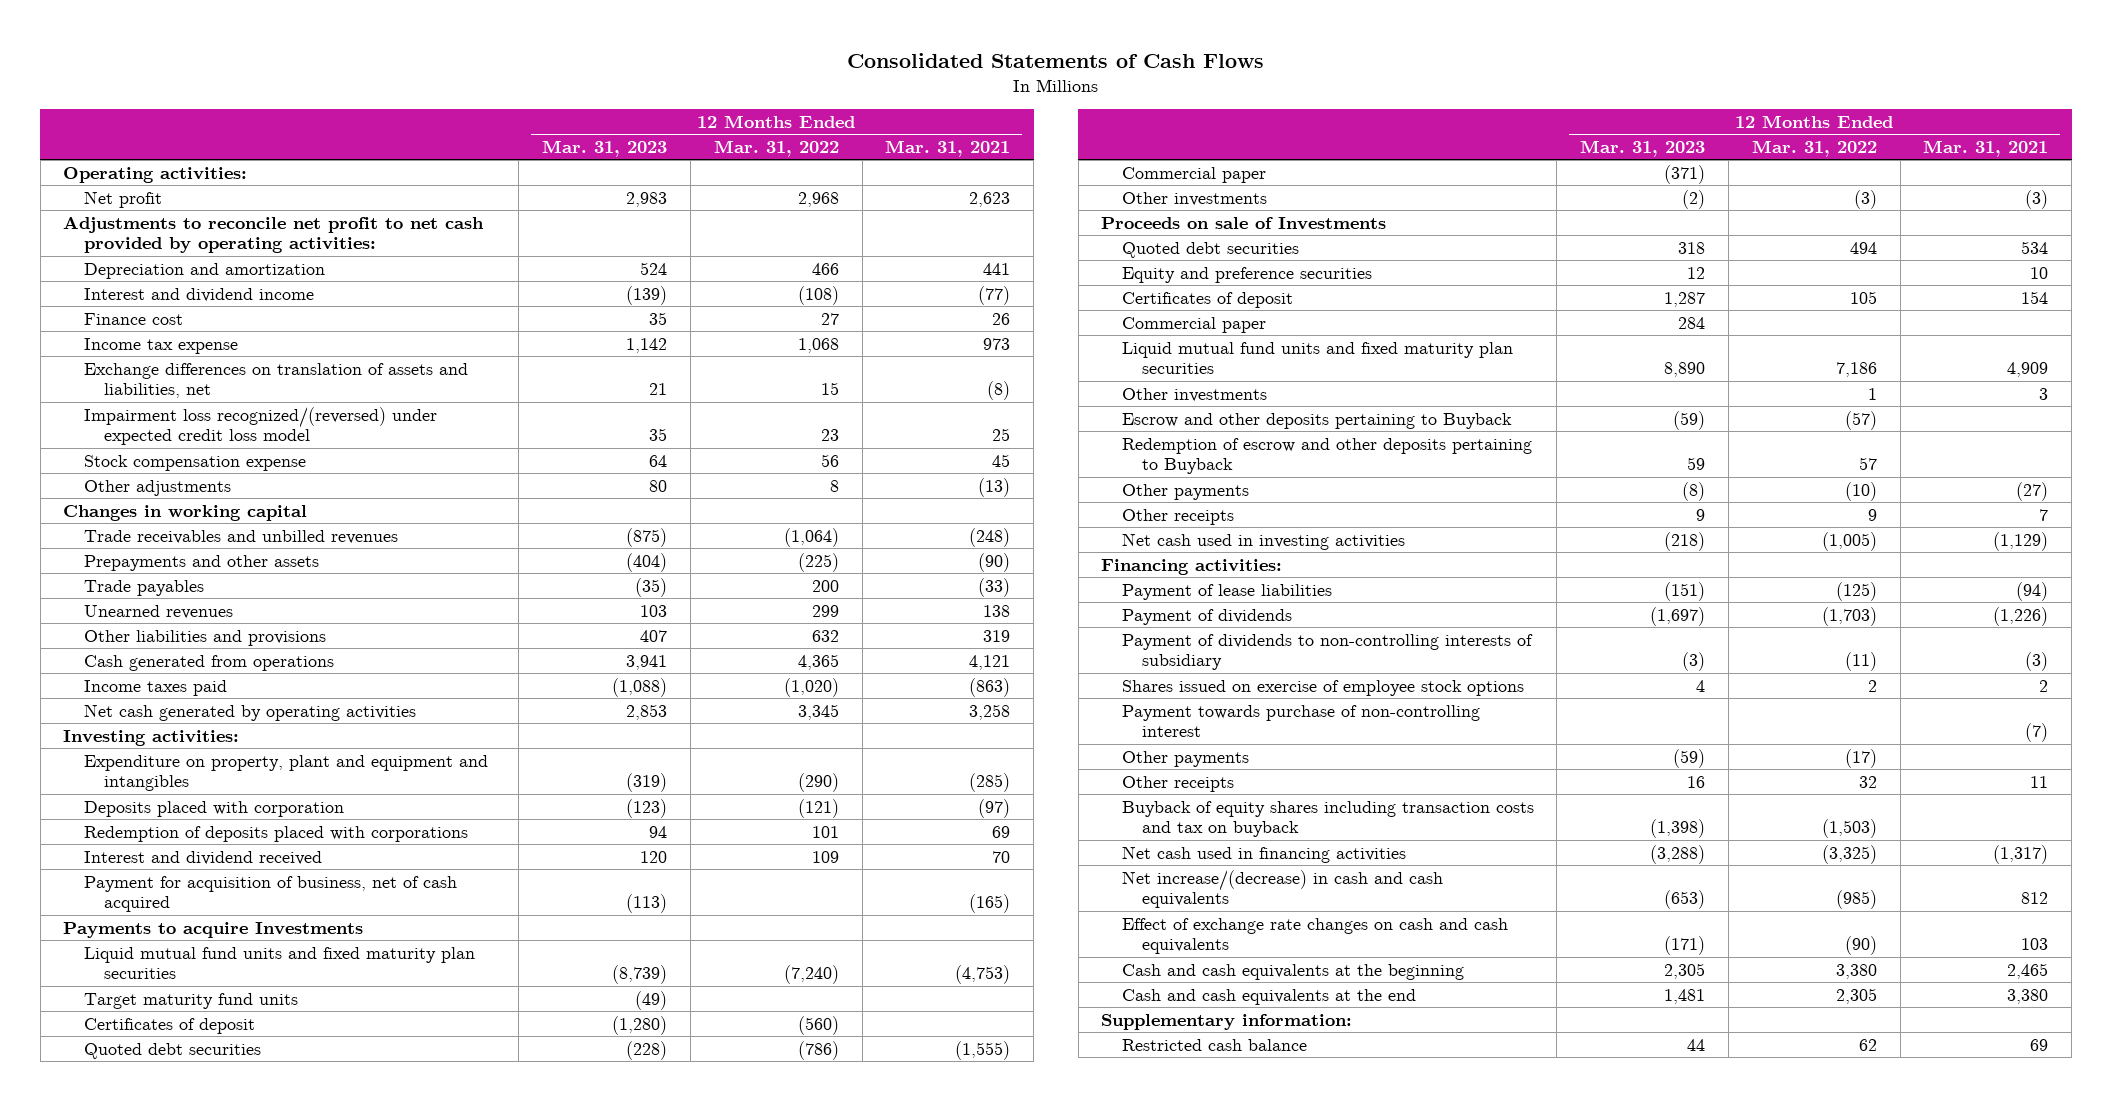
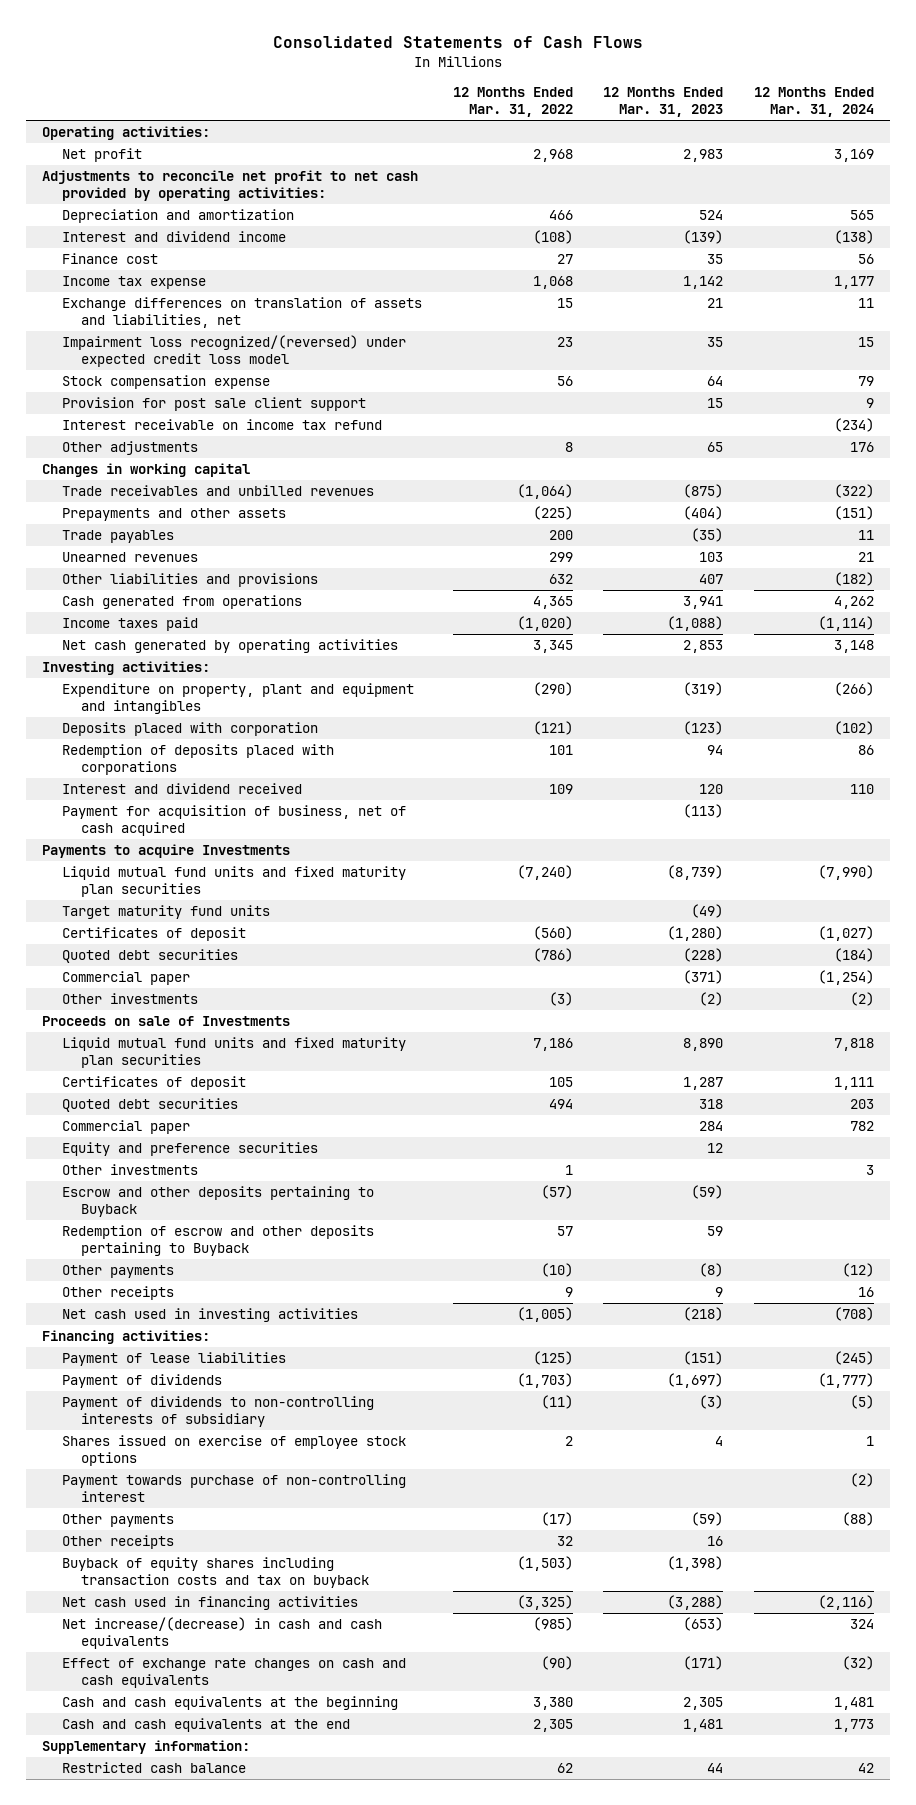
- | 12 Months Ended Mar. 31, 2023 | 12 Months Ended Mar. 31, 2022 | 12 Months Ended Mar. 31, 2021
+ | 12 Months Ended Mar. 31, 2022 | 12 Months Ended Mar. 31, 2023 | 12 Months Ended Mar. 31, 2024
- Other adjustments | 80 | 8 | (13)
+ Provision for post sale client support | | 15 | 9
+ Interest receivable on income tax refund | | | (234)
+ Other adjustments | 8 | 65 | 176
moved up: Liquid mutual fund units and fixed maturity plan securities | 7,186 | 8,890 | 7,818
moved down: Quoted debt securities | 494 | 318 | 203
moved down: Equity and preference securities | | 12 |

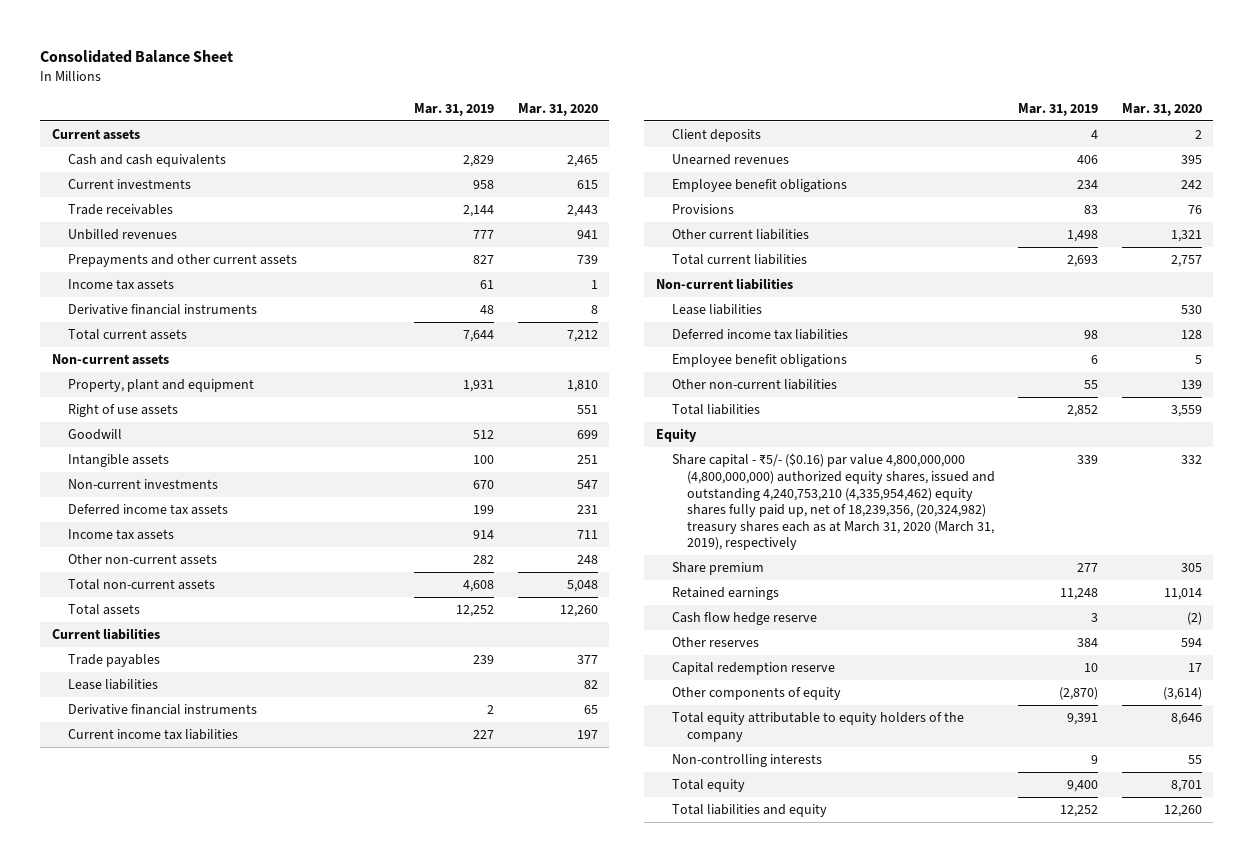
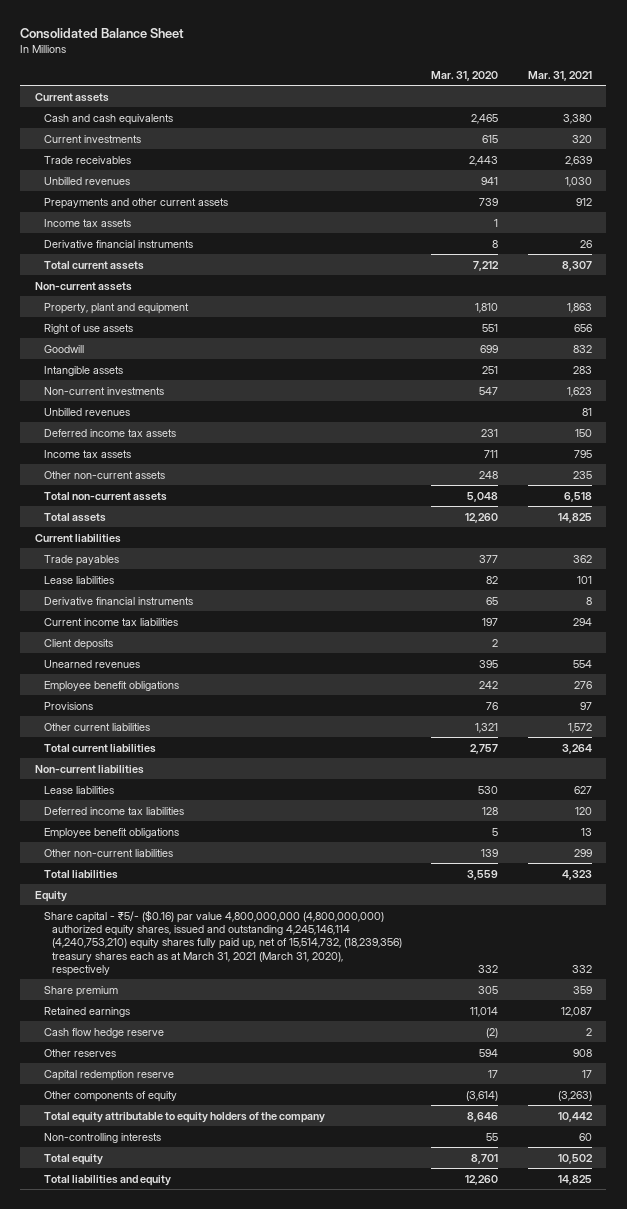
- | Mar. 31, 2019 | Mar. 31, 2020
+ | Mar. 31, 2020 | Mar. 31, 2021
+ Unbilled revenues | | 81
- Share capital - ₹5/- ($0.16) par value 4,800,000,000 (4,800,000,000) authorized equity shares, issued and outstanding 4,240,753,210 (4,335,954,462) equity shares fully paid up, net of 18,239,356, (20,324,982) treasury shares each as at March 31, 2020 (March 31, 2019), respectively | 339 | 332
+ Share capital - ₹5/- ($0.16) par value 4,800,000,000 (4,800,000,000) authorized equity shares, issued and outstanding 4,245,146,114 (4,240,753,210) equity shares fully paid up, net of 15,514,732, (18,239,356) treasury shares each as at March 31, 2021 (March 31, 2020), respectively | 332 | 332

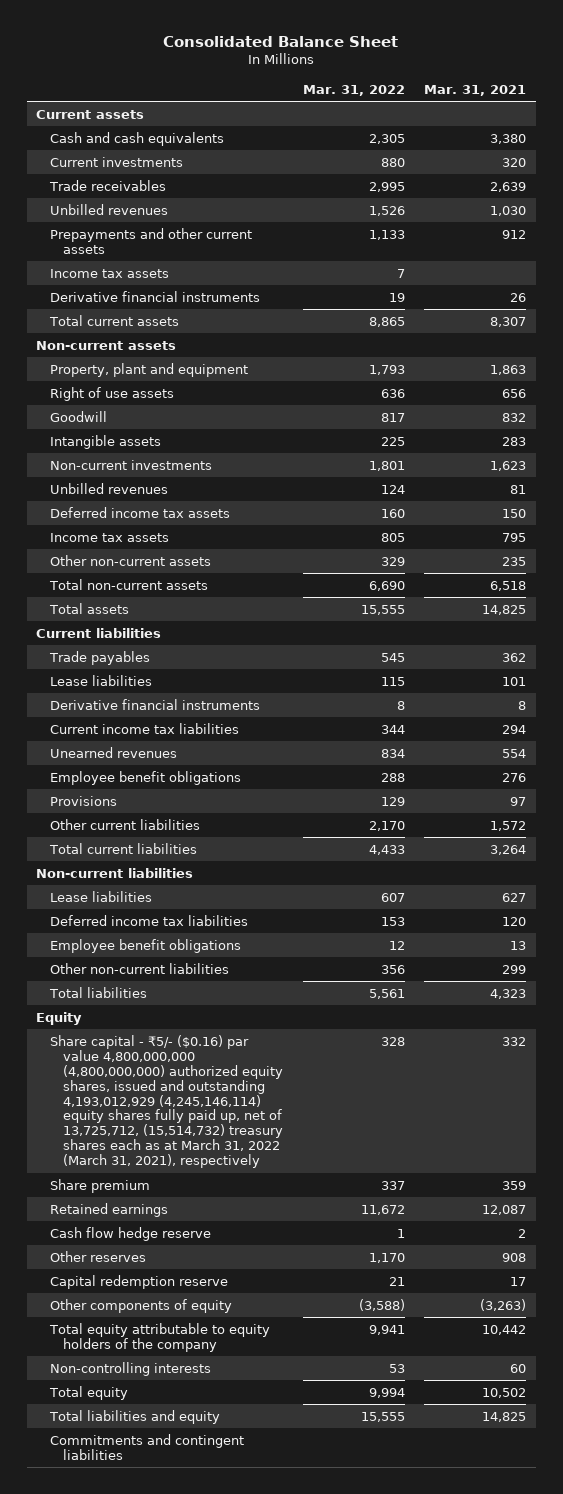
- | Mar. 31, 2020 | Mar. 31, 2021
+ | Mar. 31, 2022 | Mar. 31, 2021
- Client deposits | 2 |
- Share capital - ₹5/- ($0.16) par value 4,800,000,000 (4,800,000,000) authorized equity shares, issued and outstanding 4,245,146,114 (4,240,753,210) equity shares fully paid up, net of 15,514,732, (18,239,356) treasury shares each as at March 31, 2021 (March 31, 2020), respectively | 332 | 332
+ Share capital - ₹5/- ($0.16) par value 4,800,000,000 (4,800,000,000) authorized equity shares, issued and outstanding 4,193,012,929 (4,245,146,114) equity shares fully paid up, net of 13,725,712, (15,514,732) treasury shares each as at March 31, 2022 (March 31, 2021), respectively | 328 | 332
+ Commitments and contingent liabilities

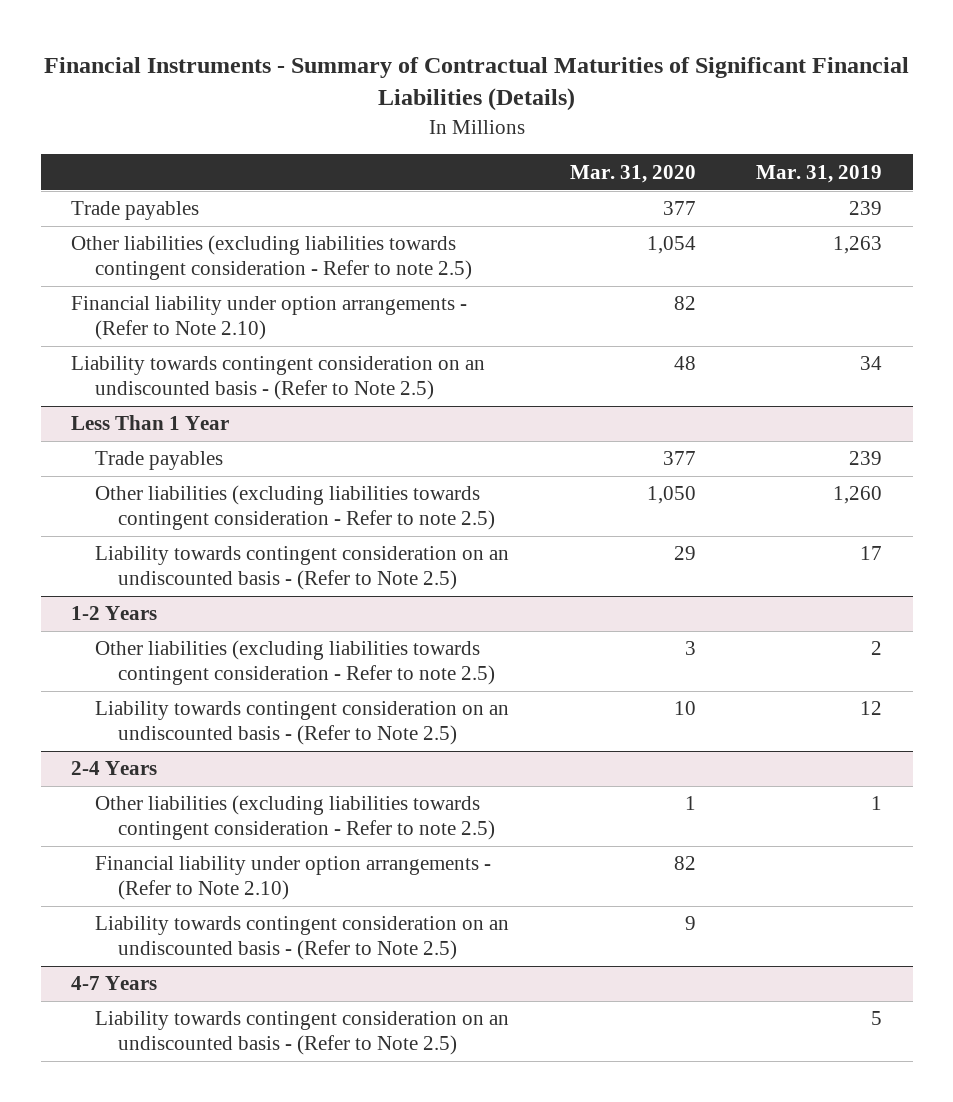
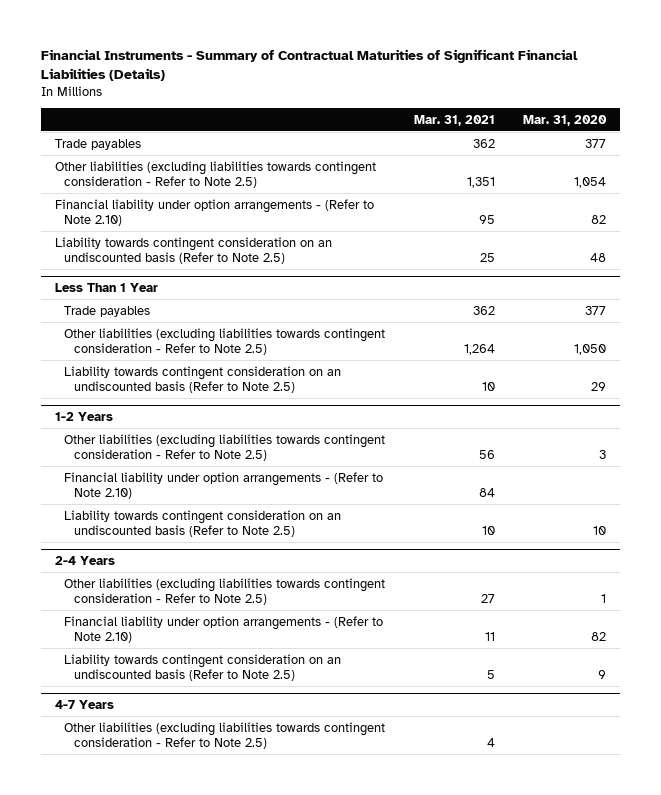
- | Mar. 31, 2020 | Mar. 31, 2019
+ | Mar. 31, 2021 | Mar. 31, 2020
- Other liabilities (excluding liabilities towards contingent consideration - Refer to note 2.5) | 1,054 | 1,263
+ Other liabilities (excluding liabilities towards contingent consideration - Refer to Note 2.5) | 1,351 | 1,054
- Liability towards contingent consideration on an undiscounted basis - (Refer to Note 2.5) | 48 | 34
+ Liability towards contingent consideration on an undiscounted basis (Refer to Note 2.5) | 25 | 48
@ Less Than 1 Year
- Other liabilities (excluding liabilities towards contingent consideration - Refer to note 2.5) | 1,050 | 1,260
- Liability towards contingent consideration on an undiscounted basis - (Refer to Note 2.5) | 29 | 17
+ Other liabilities (excluding liabilities towards contingent consideration - Refer to Note 2.5) | 1,264 | 1,050
+ Liability towards contingent consideration on an undiscounted basis (Refer to Note 2.5) | 10 | 29
@ 1-2 Years
- Other liabilities (excluding liabilities towards contingent consideration - Refer to note 2.5) | 3 | 2
- Liability towards contingent consideration on an undiscounted basis - (Refer to Note 2.5) | 10 | 12
+ Other liabilities (excluding liabilities towards contingent consideration - Refer to Note 2.5) | 56 | 3
+ Financial liability under option arrangements - (Refer to Note 2.10) | 84 |
+ Liability towards contingent consideration on an undiscounted basis (Refer to Note 2.5) | 10 | 10
@ 2-4 Years
- Other liabilities (excluding liabilities towards contingent consideration - Refer to note 2.5) | 1 | 1
+ Other liabilities (excluding liabilities towards contingent consideration - Refer to Note 2.5) | 27 | 1
- Liability towards contingent consideration on an undiscounted basis - (Refer to Note 2.5) | 9 |
+ Liability towards contingent consideration on an undiscounted basis (Refer to Note 2.5) | 5 | 9
@ 4-7 Years
- Liability towards contingent consideration on an undiscounted basis - (Refer to Note 2.5) | | 5
+ Other liabilities (excluding liabilities towards contingent consideration - Refer to Note 2.5) | 4 |

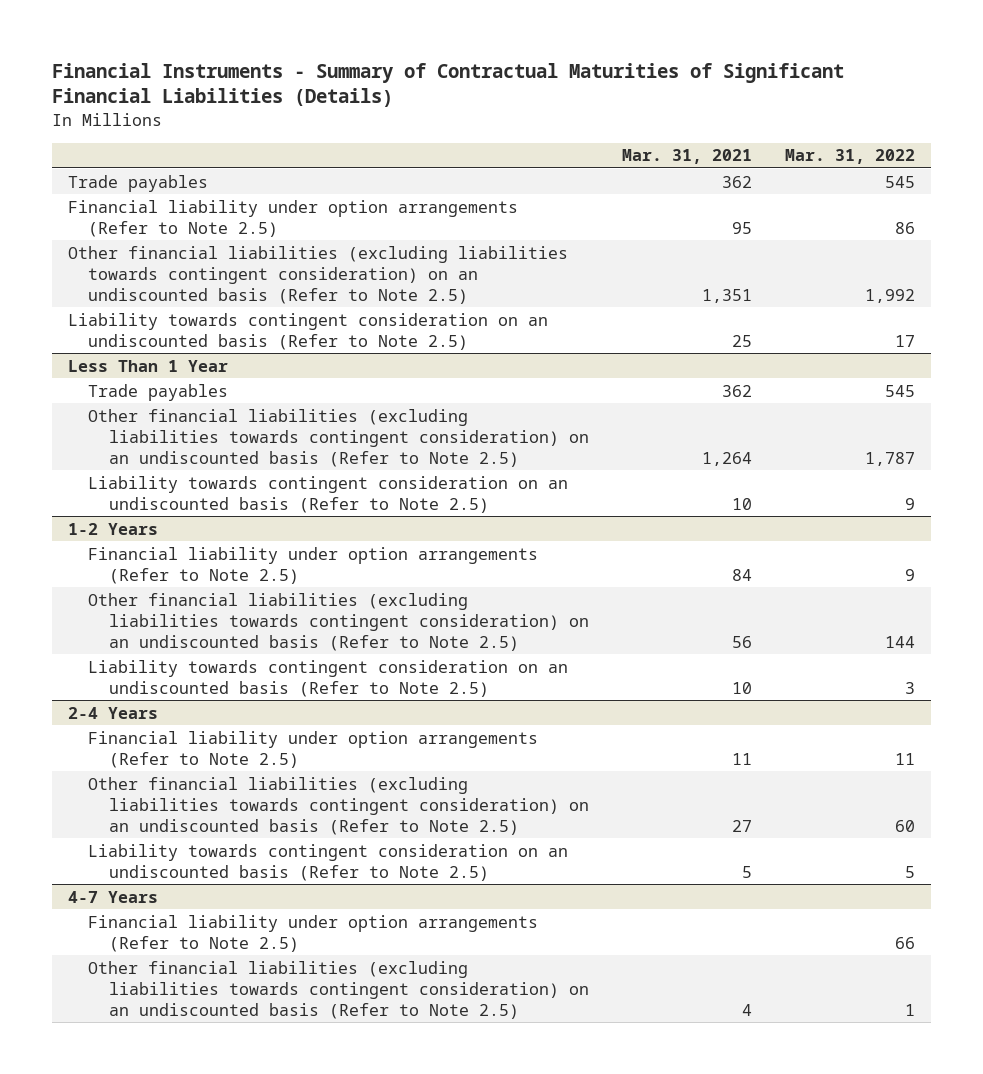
- | Mar. 31, 2021 | Mar. 31, 2020
+ | Mar. 31, 2021 | Mar. 31, 2022
- Other liabilities (excluding liabilities towards contingent consideration - Refer to Note 2.5) | 1,351 | 1,054
- Financial liability under option arrangements - (Refer to Note 2.10) | 95 | 82
+ Financial liability under option arrangements (Refer to Note 2.5) | 95 | 86
+ Other financial liabilities (excluding liabilities towards contingent consideration) on an undiscounted basis (Refer to Note 2.5) | 1,351 | 1,992
@ Less Than 1 Year
- Other liabilities (excluding liabilities towards contingent consideration - Refer to Note 2.5) | 1,264 | 1,050
+ Other financial liabilities (excluding liabilities towards contingent consideration) on an undiscounted basis (Refer to Note 2.5) | 1,264 | 1,787
@ 1-2 Years
- Other liabilities (excluding liabilities towards contingent consideration - Refer to Note 2.5) | 56 | 3
- Financial liability under option arrangements - (Refer to Note 2.10) | 84 |
+ Financial liability under option arrangements (Refer to Note 2.5) | 84 | 9
+ Other financial liabilities (excluding liabilities towards contingent consideration) on an undiscounted basis (Refer to Note 2.5) | 56 | 144
@ 2-4 Years
- Other liabilities (excluding liabilities towards contingent consideration - Refer to Note 2.5) | 27 | 1
- Financial liability under option arrangements - (Refer to Note 2.10) | 11 | 82
+ Financial liability under option arrangements (Refer to Note 2.5) | 11 | 11
+ Other financial liabilities (excluding liabilities towards contingent consideration) on an undiscounted basis (Refer to Note 2.5) | 27 | 60
@ 4-7 Years
- Other liabilities (excluding liabilities towards contingent consideration - Refer to Note 2.5) | 4 |
+ Financial liability under option arrangements (Refer to Note 2.5) | | 66
+ Other financial liabilities (excluding liabilities towards contingent consideration) on an undiscounted basis (Refer to Note 2.5) | 4 | 1

